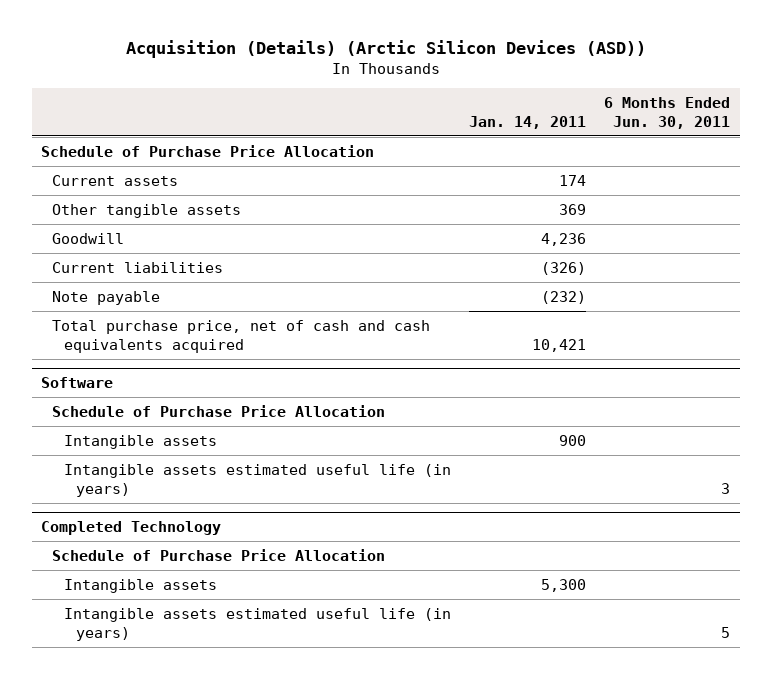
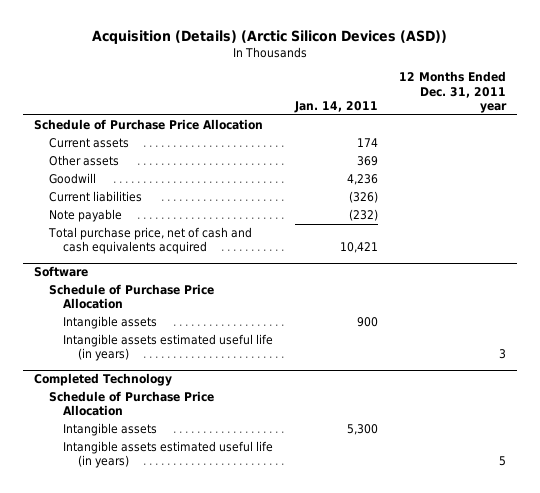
- | Jan. 14, 2011 | 6 Months Ended Jun. 30, 2011
+ | Jan. 14, 2011 | 12 Months Ended Dec. 31, 2011 year
- Other tangible assets | 369 |
+ Other assets | 369 |

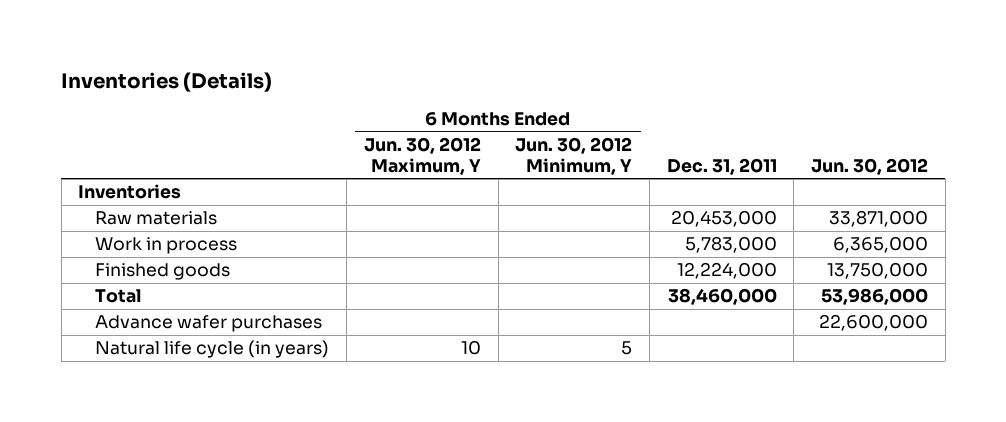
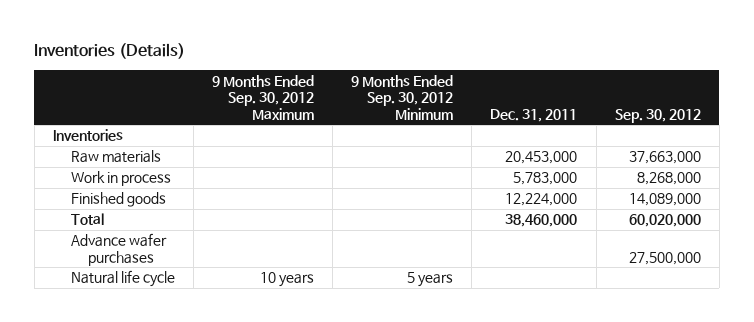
- | 6 Months Ended Jun. 30, 2012 Maximum, Y | 6 Months Ended Jun. 30, 2012 Minimum, Y | Dec. 31, 2011 | Jun. 30, 2012
+ | 9 Months Ended Sep. 30, 2012 Maximum | 9 Months Ended Sep. 30, 2012 Minimum | Dec. 31, 2011 | Sep. 30, 2012
- Natural life cycle (in years) | 10 | 5 | |
+ Natural life cycle | 10 years | 5 years | |

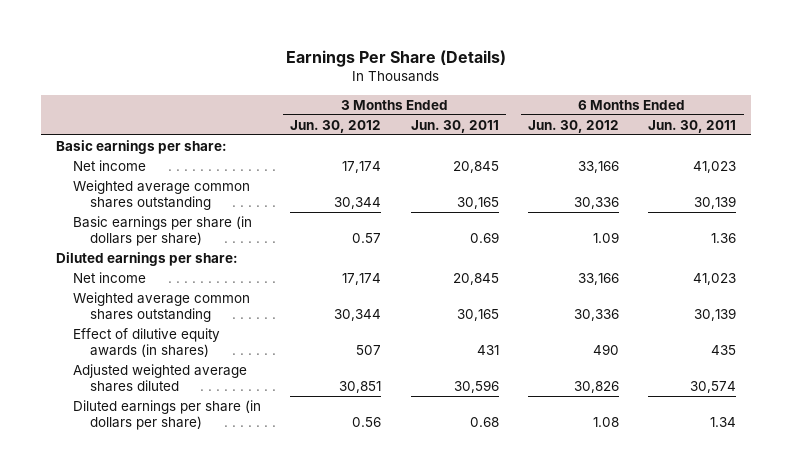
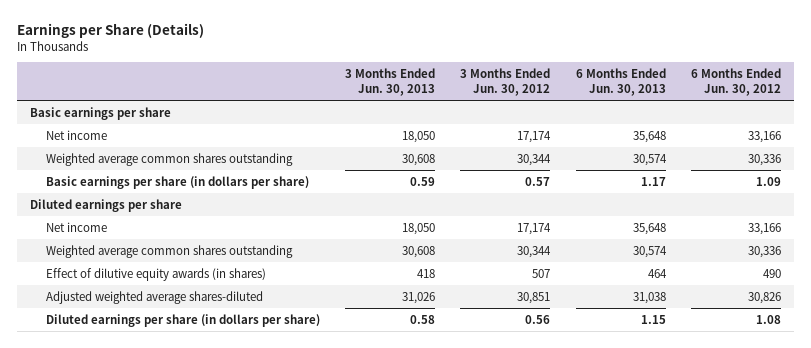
- Earnings Per Share (Details)
+ Earnings per Share (Details)
- | 3 Months Ended Jun. 30, 2012 | 3 Months Ended Jun. 30, 2011 | 6 Months Ended Jun. 30, 2012 | 6 Months Ended Jun. 30, 2011
+ | 3 Months Ended Jun. 30, 2013 | 3 Months Ended Jun. 30, 2012 | 6 Months Ended Jun. 30, 2013 | 6 Months Ended Jun. 30, 2012
- Basic earnings per share:
+ Basic earnings per share
- Diluted earnings per share:
+ Diluted earnings per share
- Adjusted weighted average shares diluted | 30,851 | 30,596 | 30,826 | 30,574
+ Adjusted weighted average shares-diluted | 31,026 | 30,851 | 31,038 | 30,826

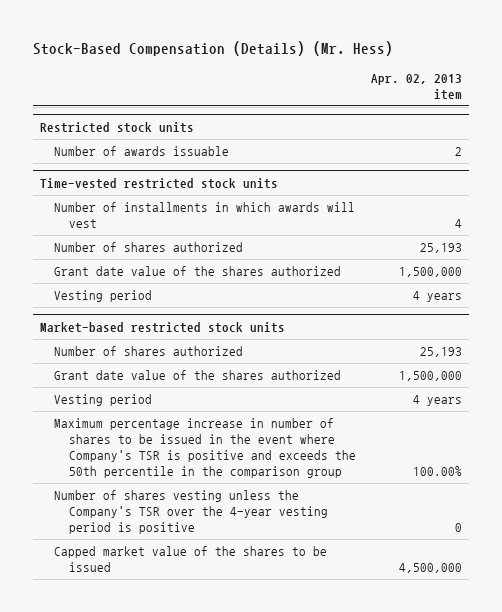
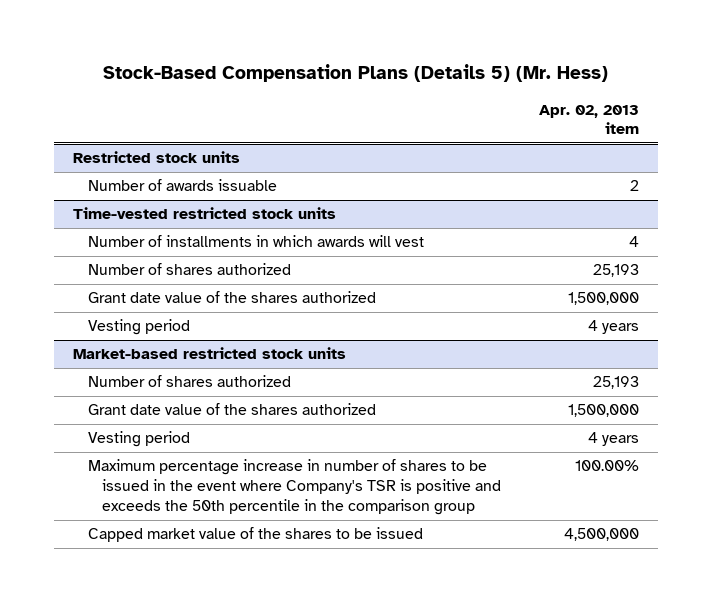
- Stock-Based Compensation (Details) (Mr. Hess)
+ Stock-Based Compensation Plans (Details 5) (Mr. Hess)
@ Market-based restricted stock units
- Number of shares vesting unless the Company's TSR over the 4-year vesting period is positive | 0

